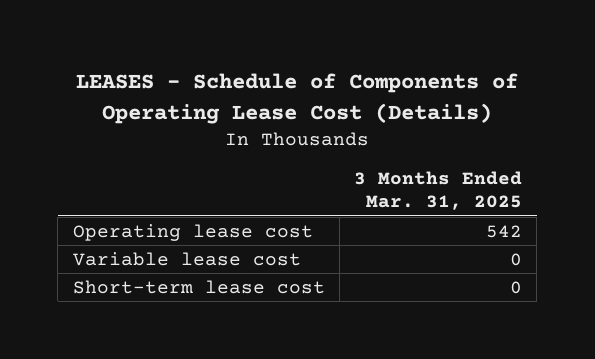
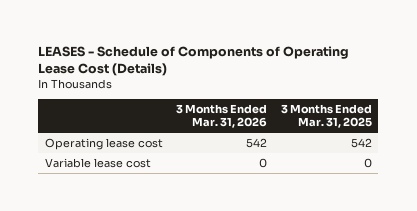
- | 3 Months Ended Mar. 31, 2025
+ | 3 Months Ended Mar. 31, 2026 | 3 Months Ended Mar. 31, 2025
- Short-term lease cost | 0

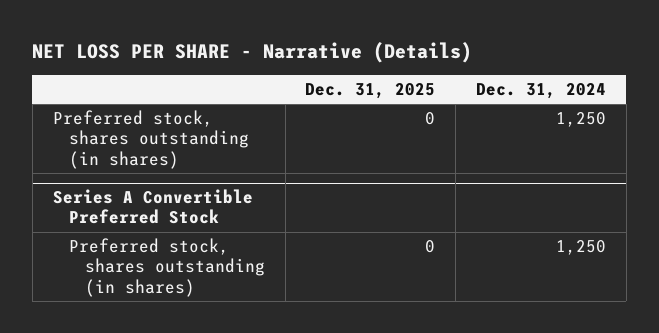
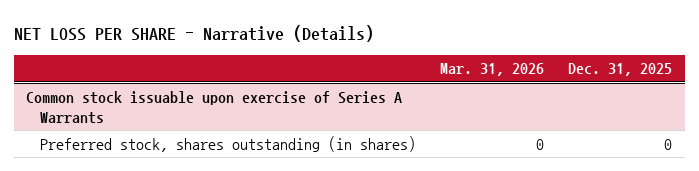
- | Dec. 31, 2025 | Dec. 31, 2024
+ | Mar. 31, 2026 | Dec. 31, 2025
- Preferred stock, shares outstanding (in shares) | 0 | 1,250
- Series A Convertible Preferred Stock
+ Common stock issuable upon exercise of Series A Warrants

